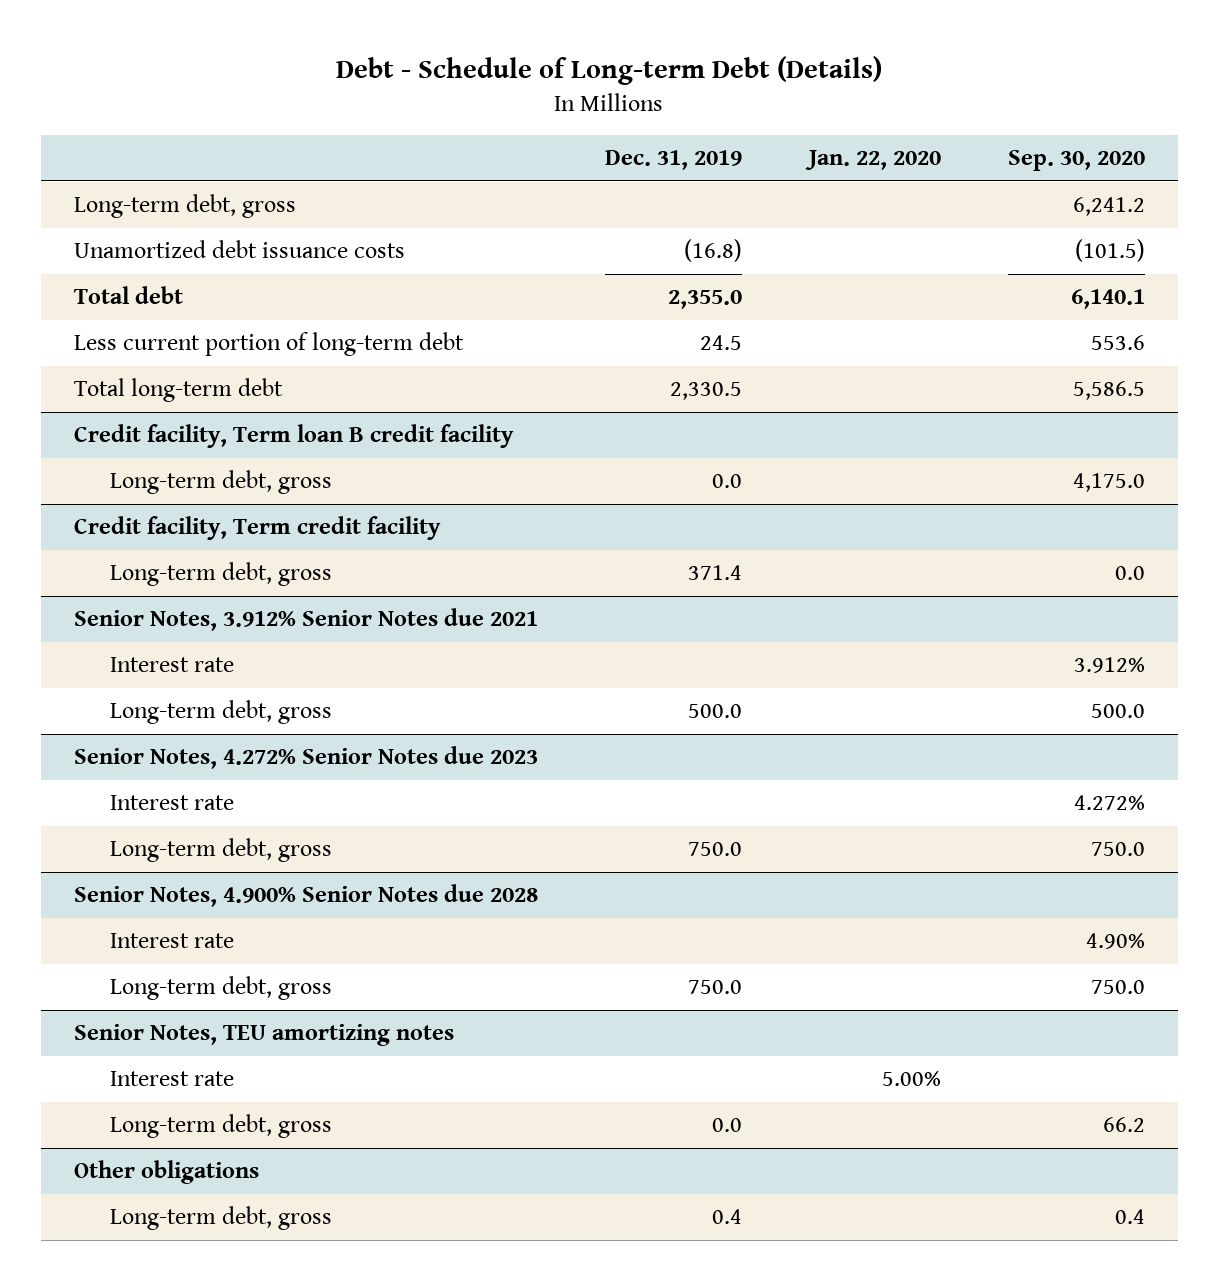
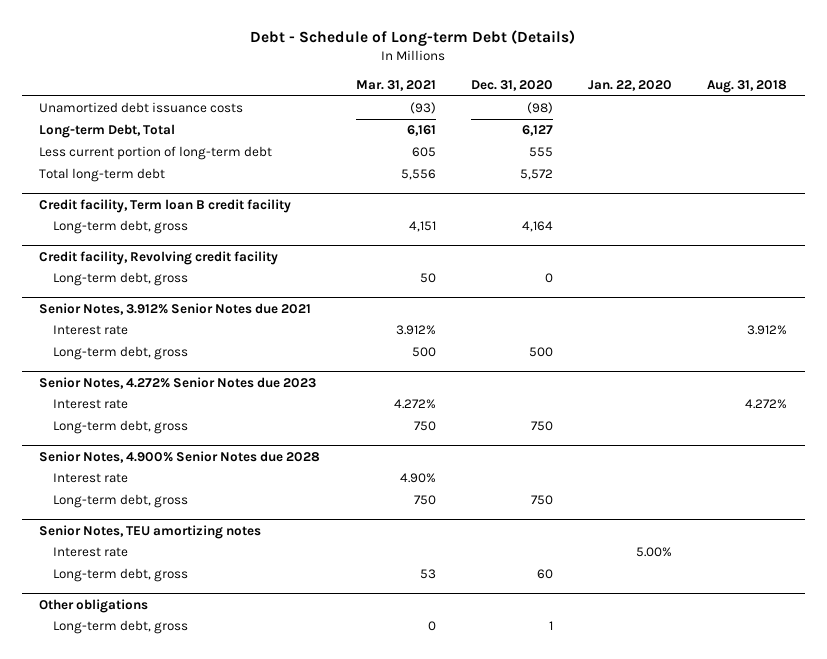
- | Dec. 31, 2019 | Jan. 22, 2020 | Sep. 30, 2020
+ | Mar. 31, 2021 | Dec. 31, 2020 | Jan. 22, 2020 | Aug. 31, 2018
- Long-term debt, gross | | | 6,241.2
- Total debt | 2,355.0 | | 6,140.1
+ Long-term Debt, Total | 6,161 | 6,127 | |
- Credit facility, Term credit facility
+ Credit facility, Revolving credit facility

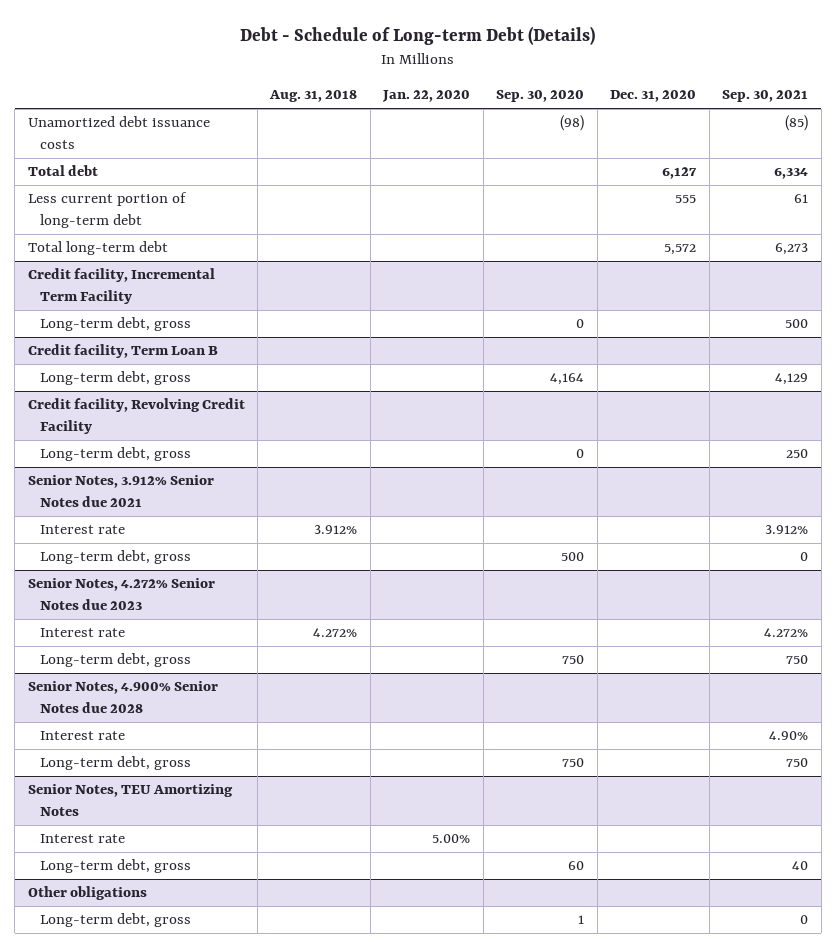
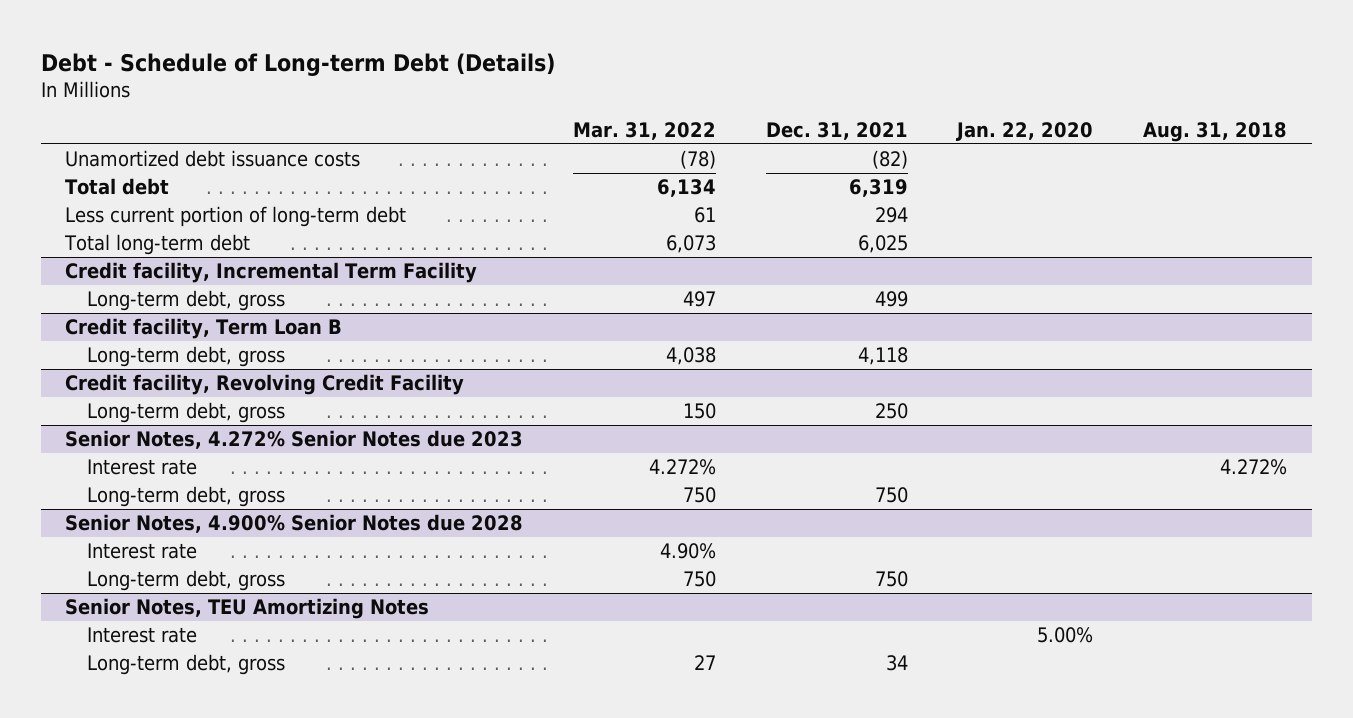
- | Aug. 31, 2018 | Jan. 22, 2020 | Sep. 30, 2020 | Dec. 31, 2020 | Sep. 30, 2021
+ | Mar. 31, 2022 | Dec. 31, 2021 | Jan. 22, 2020 | Aug. 31, 2018
- Senior Notes, 3.912% Senior Notes due 2021
- Interest rate | 3.912% | | | | 3.912%
- Long-term debt, gross | | | 500 | | 0
- Other obligations
- Long-term debt, gross | | | 1 | | 0

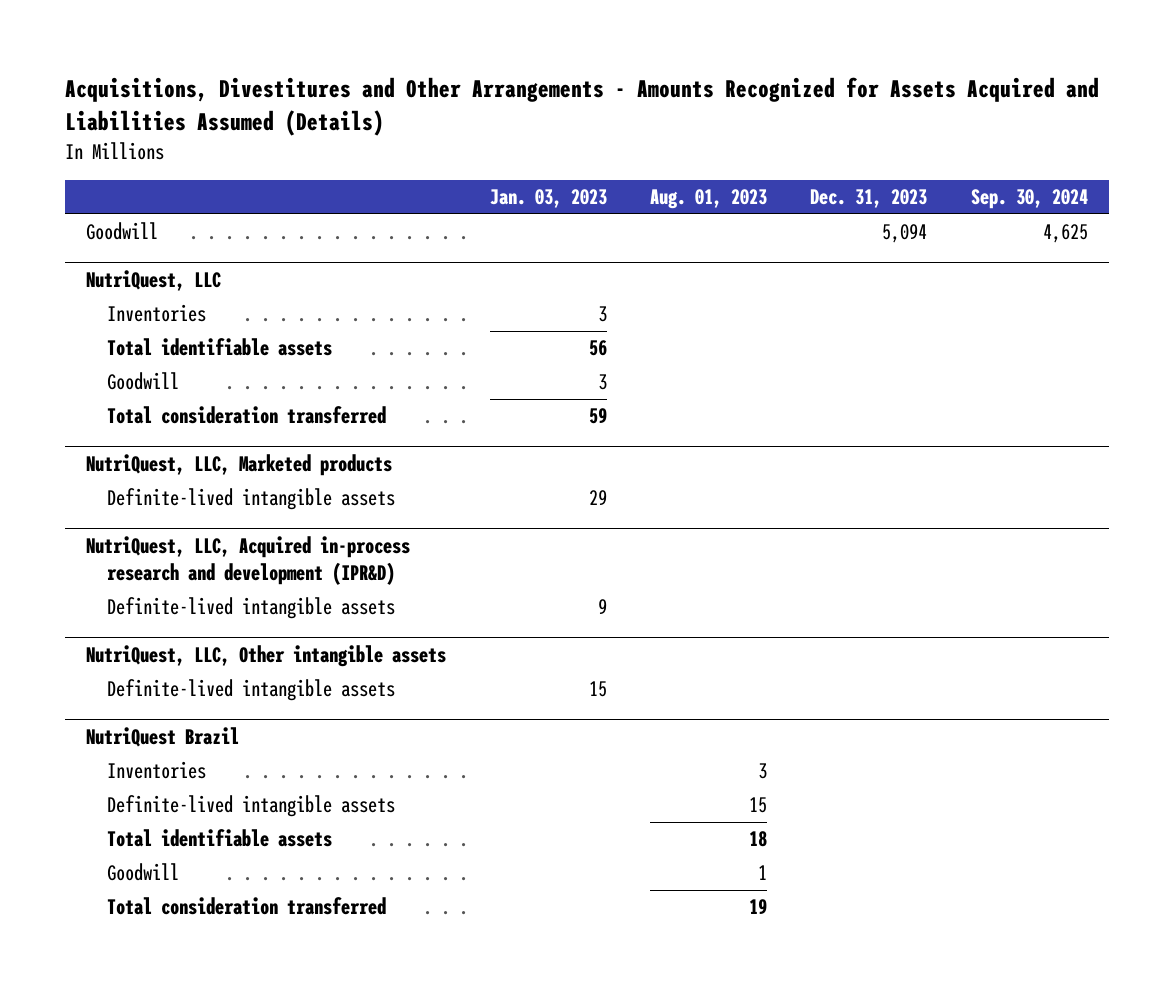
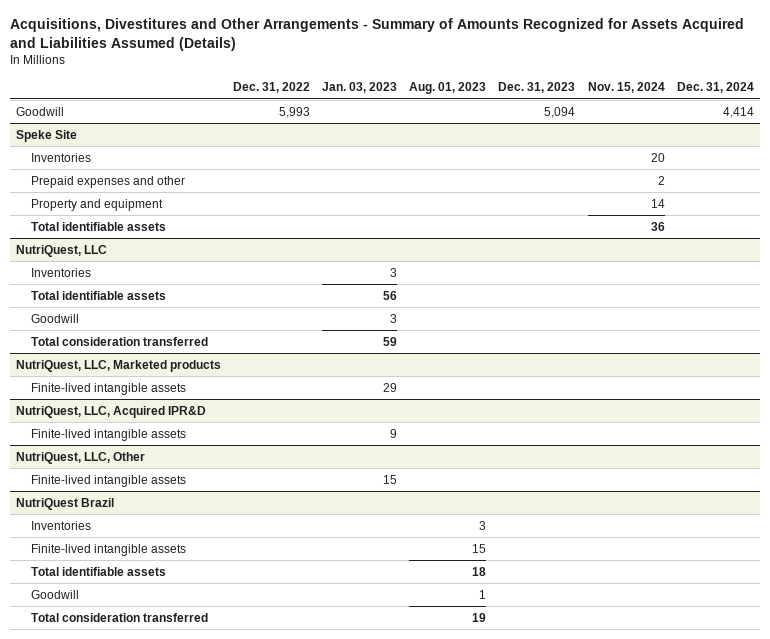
- Acquisitions, Divestitures and Other Arrangements - Amounts Recognized for Assets Acquired and Liabilities Assumed (Details)
+ Acquisitions, Divestitures and Other Arrangements - Summary of Amounts Recognized for Assets Acquired and Liabilities Assumed (Details)
- | Jan. 03, 2023 | Aug. 01, 2023 | Dec. 31, 2023 | Sep. 30, 2024
+ | Dec. 31, 2022 | Jan. 03, 2023 | Aug. 01, 2023 | Dec. 31, 2023 | Nov. 15, 2024 | Dec. 31, 2024
+ Speke Site
+ Inventories | | | | | 20 |
+ Prepaid expenses and other | | | | | 2 |
+ Property and equipment | | | | | 14 |
+ Total identifiable assets | | | | | 36 |
@ NutriQuest, LLC, Marketed products
- Definite-lived intangible assets | 29 | | |
- NutriQuest, LLC, Acquired in-process research and development (IPR&D)
- Definite-lived intangible assets | 9 | | |
- NutriQuest, LLC, Other intangible assets
- Definite-lived intangible assets | 15 | | |
@ NutriQuest, LLC, Marketed products
+ Finite-lived intangible assets | | 29 | | | |
+ NutriQuest, LLC, Acquired IPR&D
+ Finite-lived intangible assets | | 9 | | | |
+ NutriQuest, LLC, Other
+ Finite-lived intangible assets | | 15 | | | |
@ NutriQuest Brazil
- Definite-lived intangible assets | | 15 | |
+ Finite-lived intangible assets | | | 15 | | |

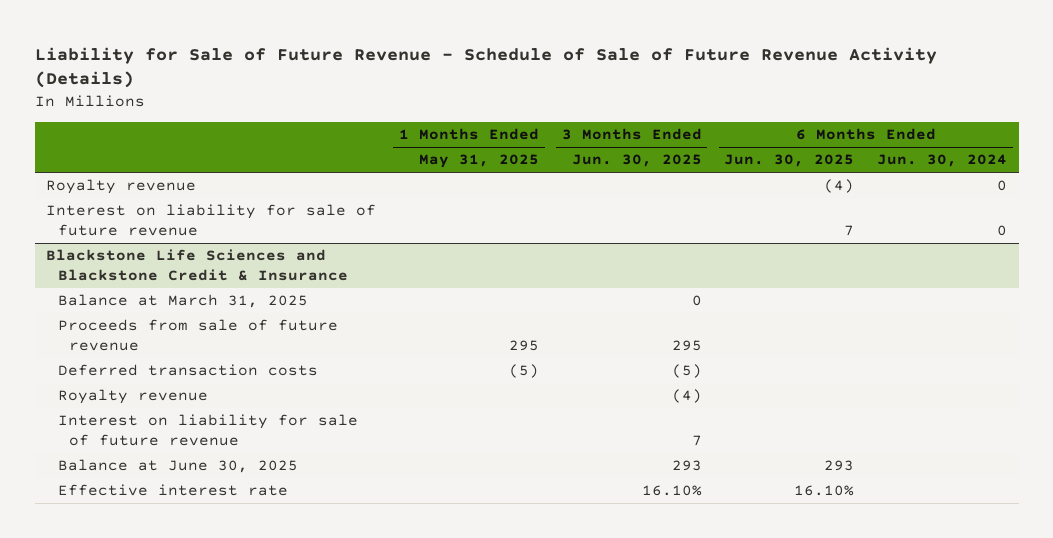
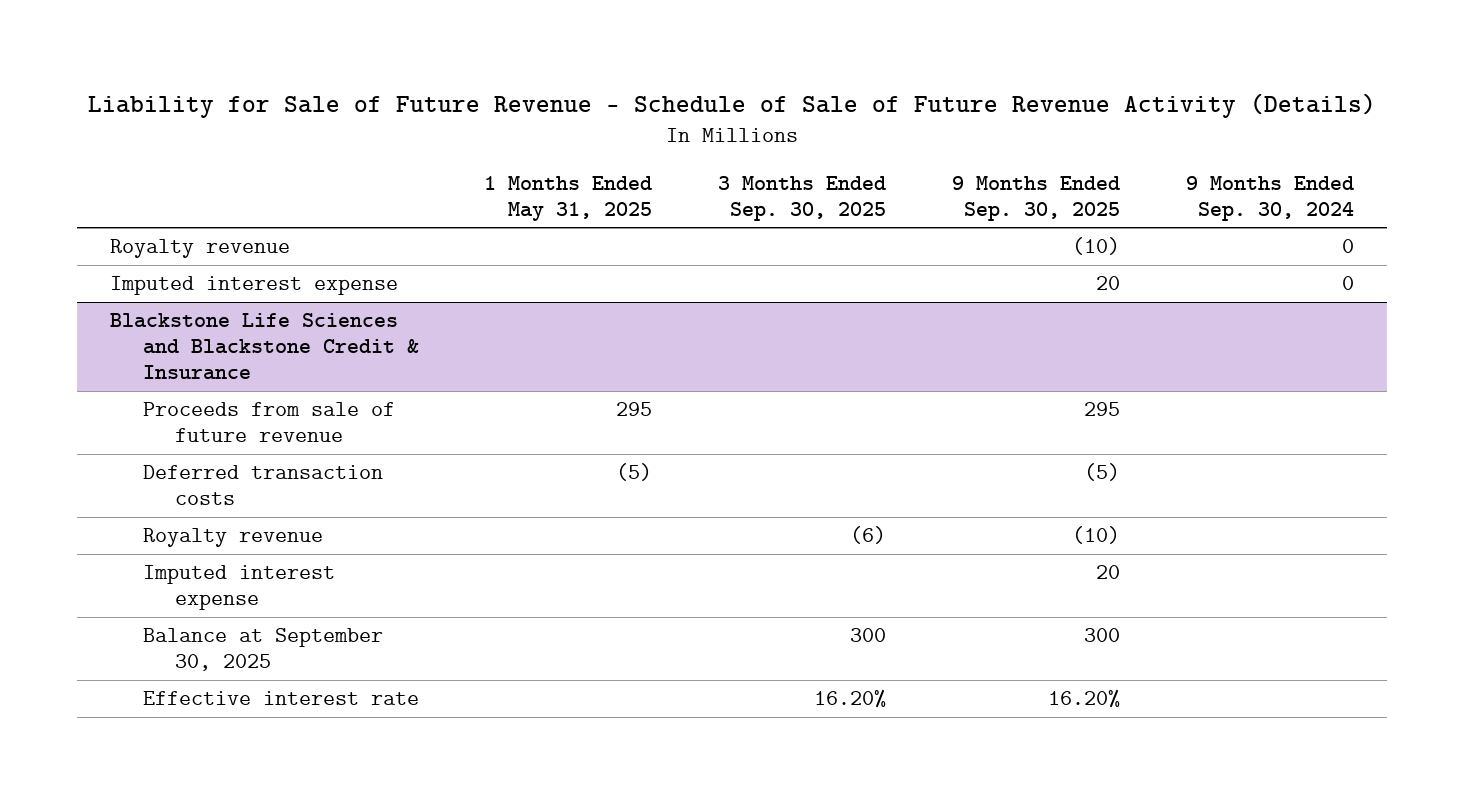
- | 1 Months Ended May 31, 2025 | 3 Months Ended Jun. 30, 2025 | 6 Months Ended Jun. 30, 2025 | 6 Months Ended Jun. 30, 2024
+ | 1 Months Ended May 31, 2025 | 3 Months Ended Sep. 30, 2025 | 9 Months Ended Sep. 30, 2025 | 9 Months Ended Sep. 30, 2024
- Interest on liability for sale of future revenue | | | 7 | 0
+ Imputed interest expense | | | 20 | 0
@ Blackstone Life Sciences and Blackstone Credit & Insurance
- Balance at March 31, 2025 | | 0 | |
- Interest on liability for sale of future revenue | | 7 | |
- Balance at June 30, 2025 | | 293 | 293 |
+ Imputed interest expense | | | 20 |
+ Balance at September 30, 2025 | | 300 | 300 |

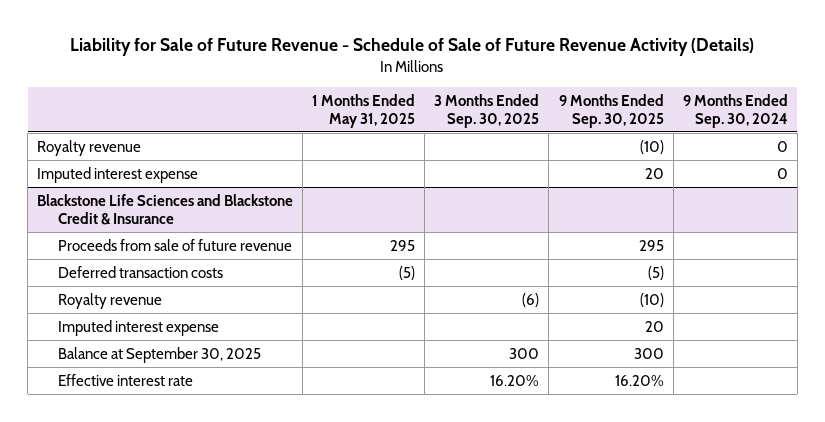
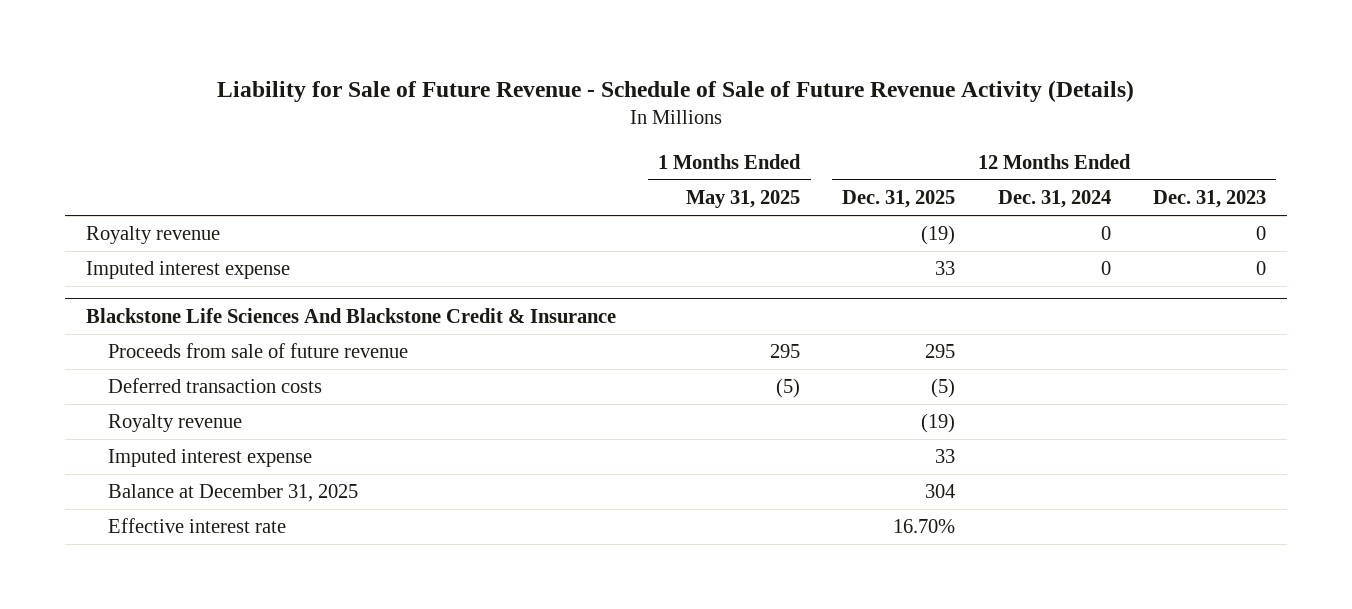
- | 1 Months Ended May 31, 2025 | 3 Months Ended Sep. 30, 2025 | 9 Months Ended Sep. 30, 2025 | 9 Months Ended Sep. 30, 2024
+ | 1 Months Ended May 31, 2025 | 12 Months Ended Dec. 31, 2025 | 12 Months Ended Dec. 31, 2024 | 12 Months Ended Dec. 31, 2023
- Blackstone Life Sciences and Blackstone Credit & Insurance
+ Blackstone Life Sciences And Blackstone Credit & Insurance
- Balance at September 30, 2025 | | 300 | 300 |
+ Balance at December 31, 2025 | | 304 | |

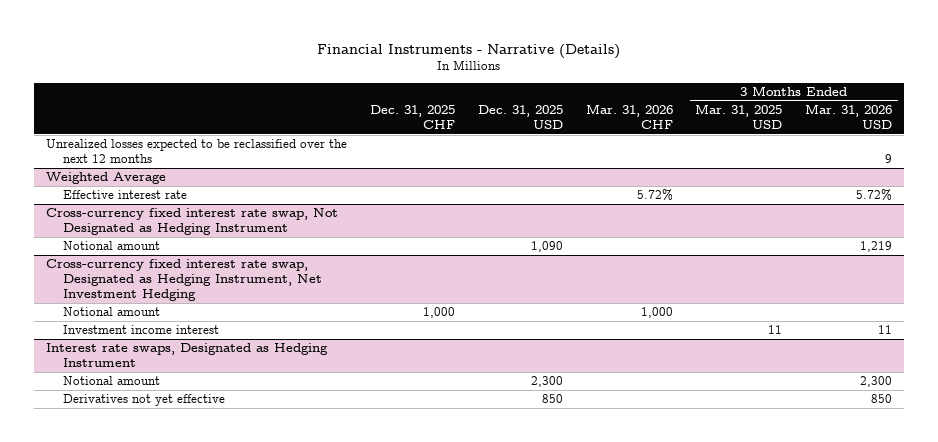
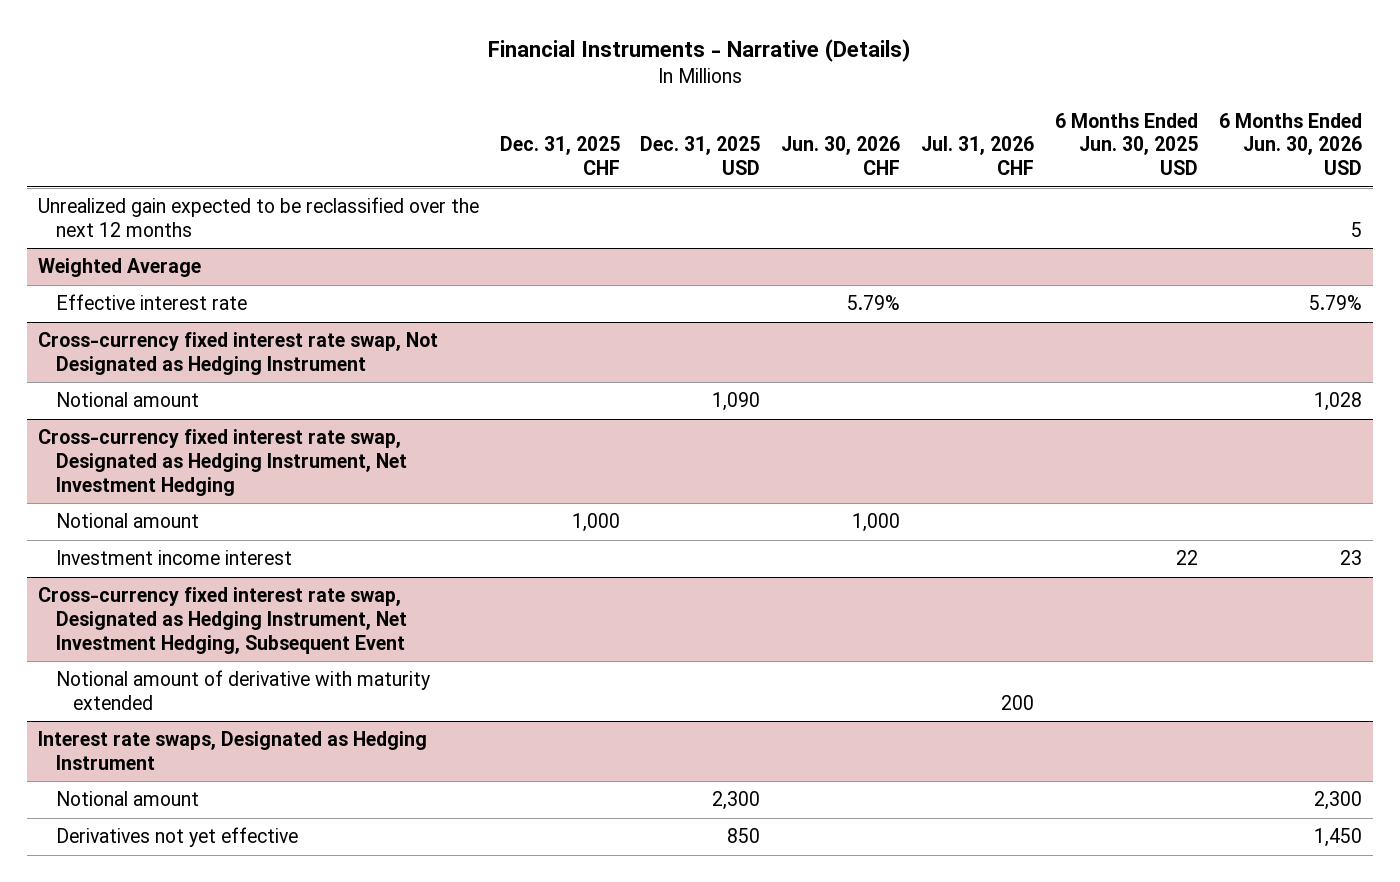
- | Dec. 31, 2025 CHF | Dec. 31, 2025 USD | Mar. 31, 2026 CHF | 3 Months Ended Mar. 31, 2025 USD | 3 Months Ended Mar. 31, 2026 USD
+ | Dec. 31, 2025 CHF | Dec. 31, 2025 USD | Jun. 30, 2026 CHF | Jul. 31, 2026 CHF | 6 Months Ended Jun. 30, 2025 USD | 6 Months Ended Jun. 30, 2026 USD
- Unrealized losses expected to be reclassified over the next 12 months | | | | | 9
+ Unrealized gain expected to be reclassified over the next 12 months | | | | | | 5
+ Cross-currency fixed interest rate swap, Designated as Hedging Instrument, Net Investment Hedging, Subsequent Event
+ Notional amount of derivative with maturity extended | | | | 200 | |

